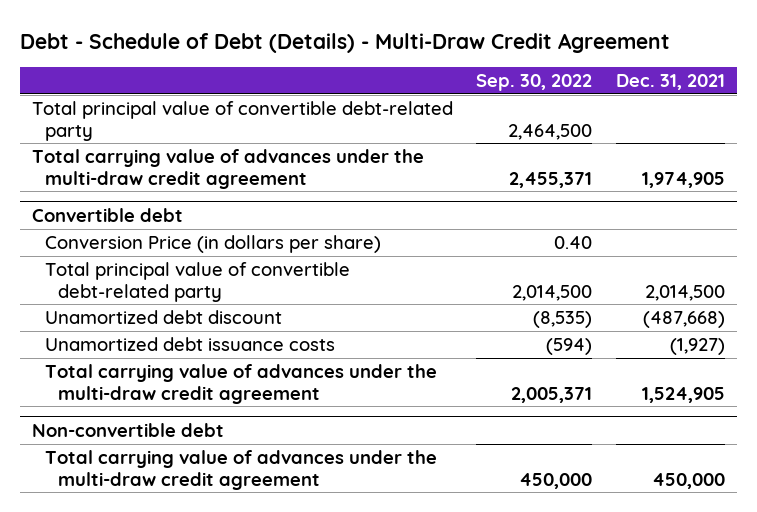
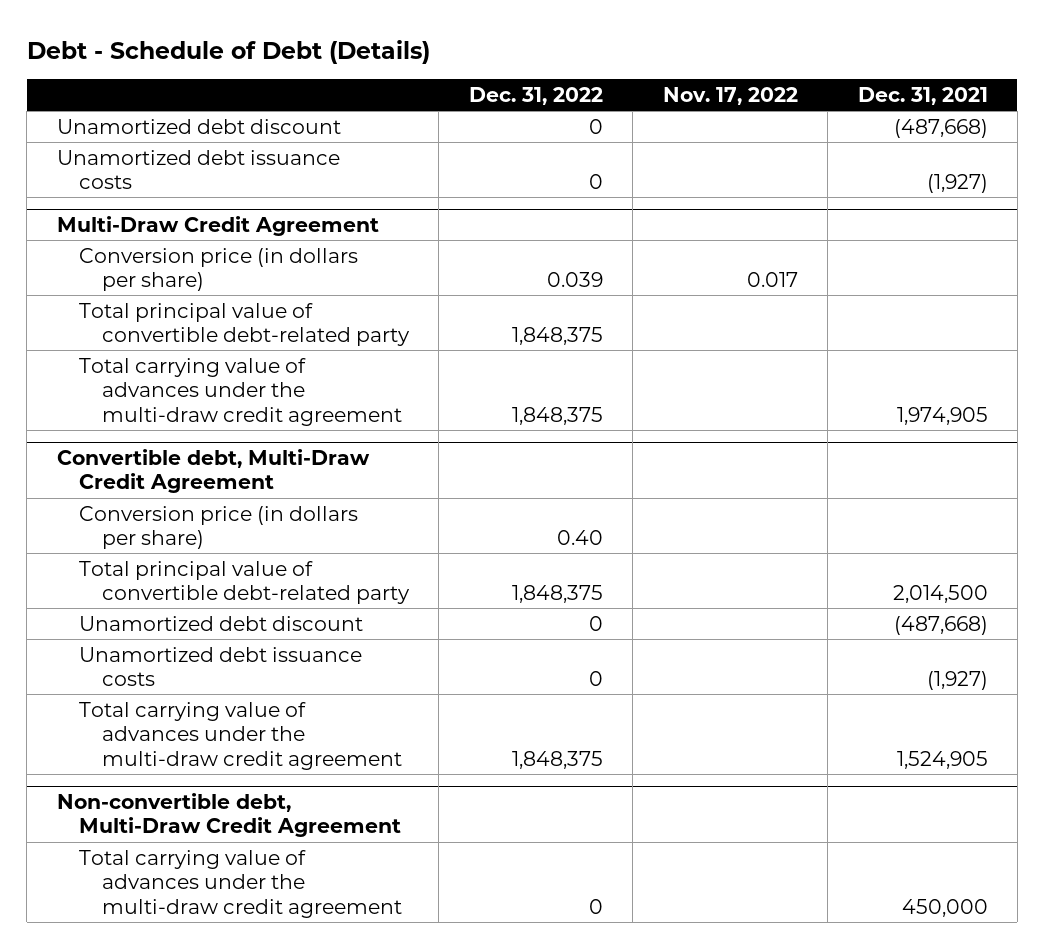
- Debt - Schedule of Debt (Details) - Multi-Draw Credit Agreement
+ Debt - Schedule of Debt (Details)
- | Sep. 30, 2022 | Dec. 31, 2021
+ | Dec. 31, 2022 | Nov. 17, 2022 | Dec. 31, 2021
+ Unamortized debt discount | 0 | | (487,668)
+ Unamortized debt issuance costs | 0 | | (1,927)
+ Multi-Draw Credit Agreement
+ Conversion price (in dollars per share) | 0.039 | 0.017 |
- Convertible debt
- Conversion Price (in dollars per share) | 0.40 |
+ Convertible debt, Multi-Draw Credit Agreement
+ Conversion price (in dollars per share) | 0.40 | |
- Non-convertible debt
+ Non-convertible debt, Multi-Draw Credit Agreement

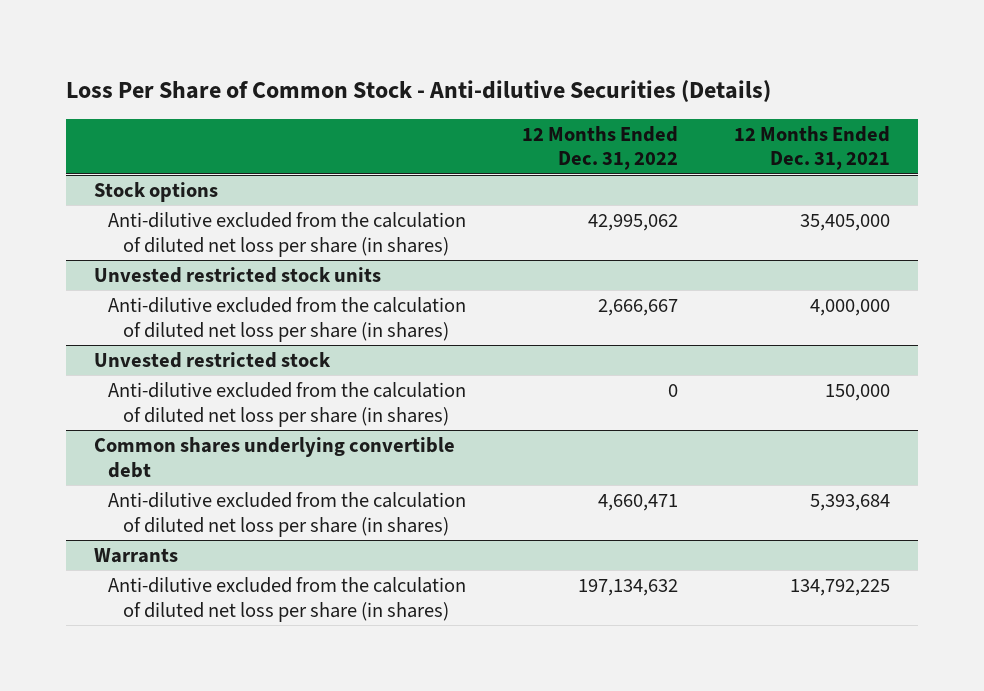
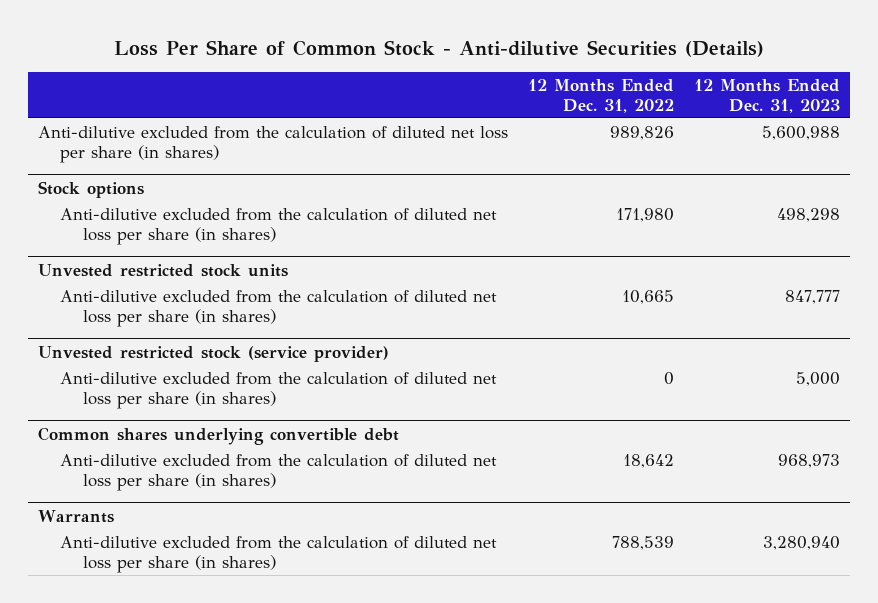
- | 12 Months Ended Dec. 31, 2022 | 12 Months Ended Dec. 31, 2021
+ | 12 Months Ended Dec. 31, 2022 | 12 Months Ended Dec. 31, 2023
+ Anti-dilutive excluded from the calculation of diluted net loss per share (in shares) | 989,826 | 5,600,988
@ Stock options
- Anti-dilutive excluded from the calculation of diluted net loss per share (in shares) | 42,995,062 | 35,405,000
+ Anti-dilutive excluded from the calculation of diluted net loss per share (in shares) | 171,980 | 498,298
@ Unvested restricted stock units
- Anti-dilutive excluded from the calculation of diluted net loss per share (in shares) | 2,666,667 | 4,000,000
- Unvested restricted stock
@ Unvested restricted stock units
+ Anti-dilutive excluded from the calculation of diluted net loss per share (in shares) | 10,665 | 847,777
+ Unvested restricted stock (service provider)
@ Common shares underlying convertible debt
- Anti-dilutive excluded from the calculation of diluted net loss per share (in shares) | 4,660,471 | 5,393,684
+ Anti-dilutive excluded from the calculation of diluted net loss per share (in shares) | 18,642 | 968,973
@ Warrants
- Anti-dilutive excluded from the calculation of diluted net loss per share (in shares) | 197,134,632 | 134,792,225
+ Anti-dilutive excluded from the calculation of diluted net loss per share (in shares) | 788,539 | 3,280,940

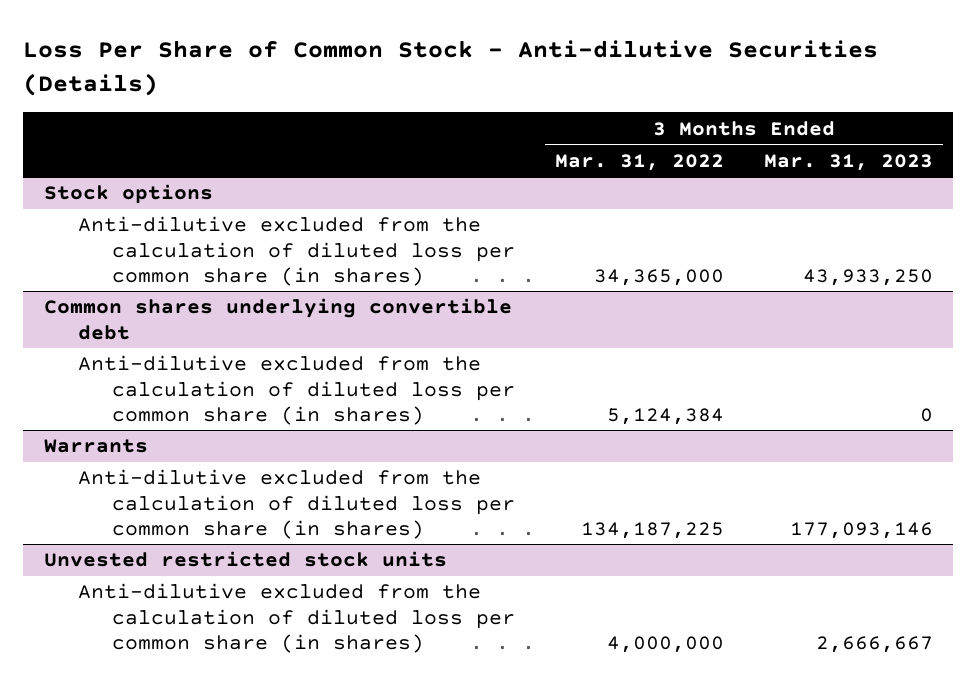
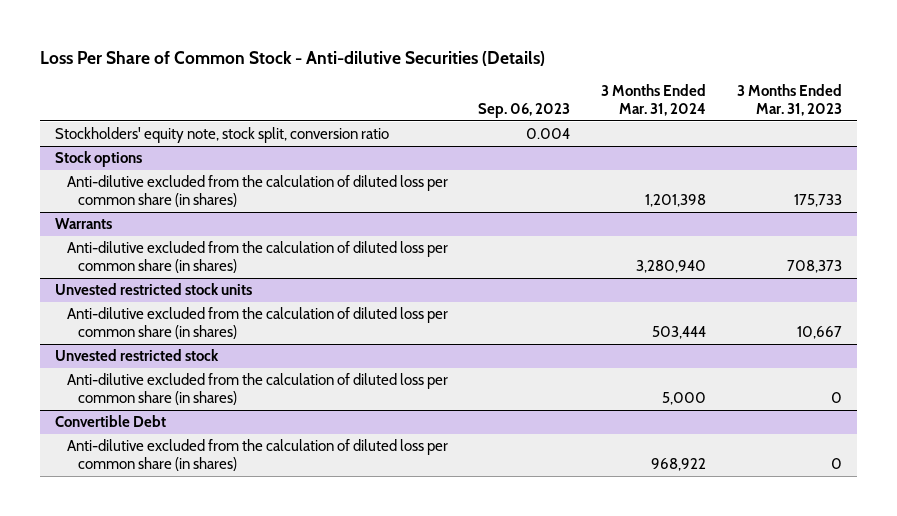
- | 3 Months Ended Mar. 31, 2022 | 3 Months Ended Mar. 31, 2023
+ | Sep. 06, 2023 | 3 Months Ended Mar. 31, 2024 | 3 Months Ended Mar. 31, 2023
+ Stockholders' equity note, stock split, conversion ratio | 0.004 | |
@ Stock options
- Anti-dilutive excluded from the calculation of diluted loss per common share (in shares) | 34,365,000 | 43,933,250
- Common shares underlying convertible debt
- Anti-dilutive excluded from the calculation of diluted loss per common share (in shares) | 5,124,384 | 0
@ Stock options
+ Anti-dilutive excluded from the calculation of diluted loss per common share (in shares) | | 1,201,398 | 175,733
@ Warrants
- Anti-dilutive excluded from the calculation of diluted loss per common share (in shares) | 134,187,225 | 177,093,146
+ Anti-dilutive excluded from the calculation of diluted loss per common share (in shares) | | 3,280,940 | 708,373
@ Unvested restricted stock units
- Anti-dilutive excluded from the calculation of diluted loss per common share (in shares) | 4,000,000 | 2,666,667
+ Anti-dilutive excluded from the calculation of diluted loss per common share (in shares) | | 503,444 | 10,667
+ Unvested restricted stock
+ Anti-dilutive excluded from the calculation of diluted loss per common share (in shares) | | 5,000 | 0
+ Convertible Debt
+ Anti-dilutive excluded from the calculation of diluted loss per common share (in shares) | | 968,922 | 0

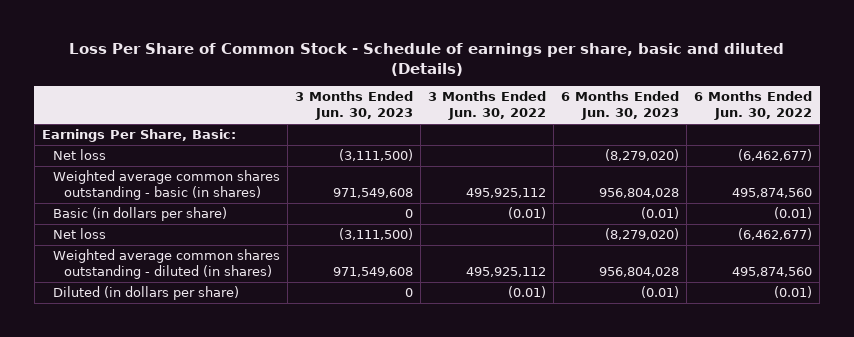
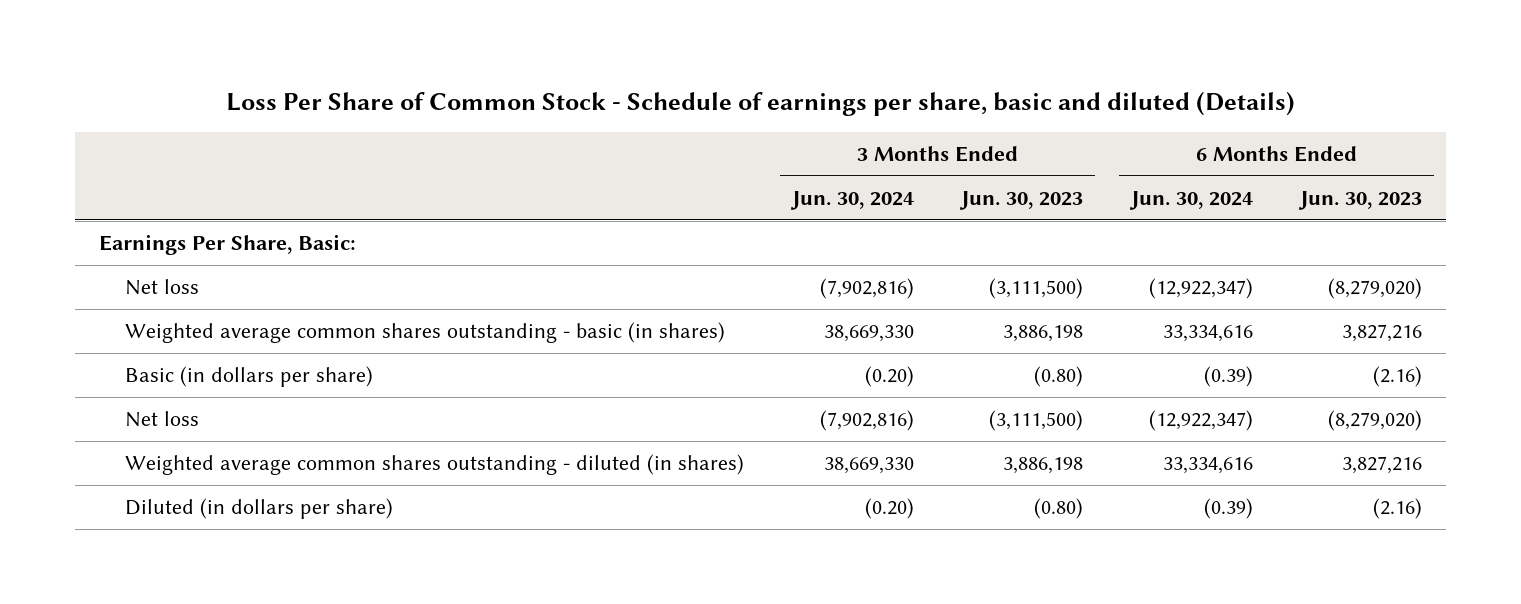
- | 3 Months Ended Jun. 30, 2023 | 3 Months Ended Jun. 30, 2022 | 6 Months Ended Jun. 30, 2023 | 6 Months Ended Jun. 30, 2022
+ | 3 Months Ended Jun. 30, 2024 | 3 Months Ended Jun. 30, 2023 | 6 Months Ended Jun. 30, 2024 | 6 Months Ended Jun. 30, 2023
- Weighted average common shares outstanding - basic (in shares) | 971,549,608 | 495,925,112 | 956,804,028 | 495,874,560
- Basic (in dollars per share) | 0 | (0.01) | (0.01) | (0.01)
+ Weighted average common shares outstanding - basic (in shares) | 38,669,330 | 3,886,198 | 33,334,616 | 3,827,216
+ Basic (in dollars per share) | (0.20) | (0.80) | (0.39) | (2.16)
- Weighted average common shares outstanding - diluted (in shares) | 971,549,608 | 495,925,112 | 956,804,028 | 495,874,560
- Diluted (in dollars per share) | 0 | (0.01) | (0.01) | (0.01)
+ Weighted average common shares outstanding - diluted (in shares) | 38,669,330 | 3,886,198 | 33,334,616 | 3,827,216
+ Diluted (in dollars per share) | (0.20) | (0.80) | (0.39) | (2.16)

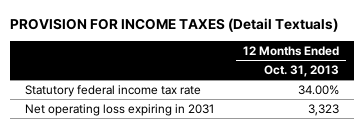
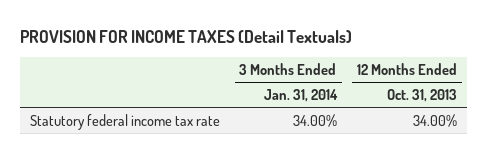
- | 12 Months Ended Oct. 31, 2013
+ | 3 Months Ended Jan. 31, 2014 | 12 Months Ended Oct. 31, 2013
- Net operating loss expiring in 2031 | 3,323

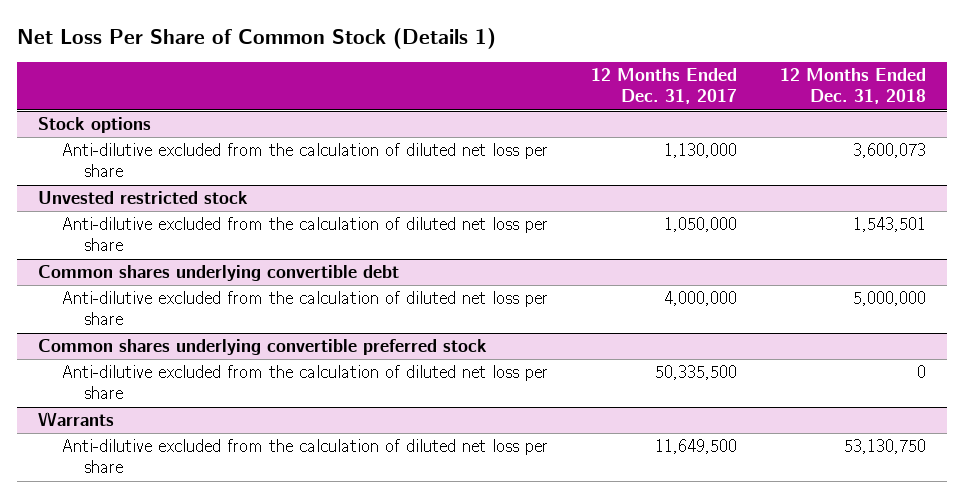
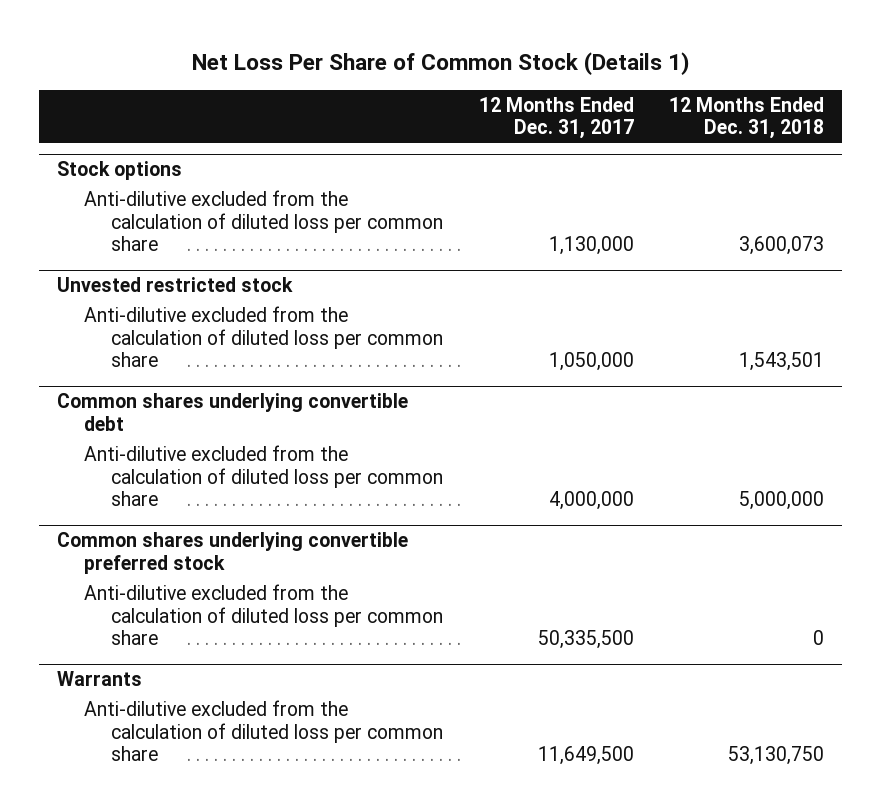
@ Stock options
- Anti-dilutive excluded from the calculation of diluted net loss per share | 1,130,000 | 3,600,073
+ Anti-dilutive excluded from the calculation of diluted loss per common share | 1,130,000 | 3,600,073
@ Unvested restricted stock
- Anti-dilutive excluded from the calculation of diluted net loss per share | 1,050,000 | 1,543,501
+ Anti-dilutive excluded from the calculation of diluted loss per common share | 1,050,000 | 1,543,501
@ Common shares underlying convertible debt
- Anti-dilutive excluded from the calculation of diluted net loss per share | 4,000,000 | 5,000,000
+ Anti-dilutive excluded from the calculation of diluted loss per common share | 4,000,000 | 5,000,000
@ Common shares underlying convertible preferred stock
- Anti-dilutive excluded from the calculation of diluted net loss per share | 50,335,500 | 0
+ Anti-dilutive excluded from the calculation of diluted loss per common share | 50,335,500 | 0
@ Warrants
- Anti-dilutive excluded from the calculation of diluted net loss per share | 11,649,500 | 53,130,750
+ Anti-dilutive excluded from the calculation of diluted loss per common share | 11,649,500 | 53,130,750

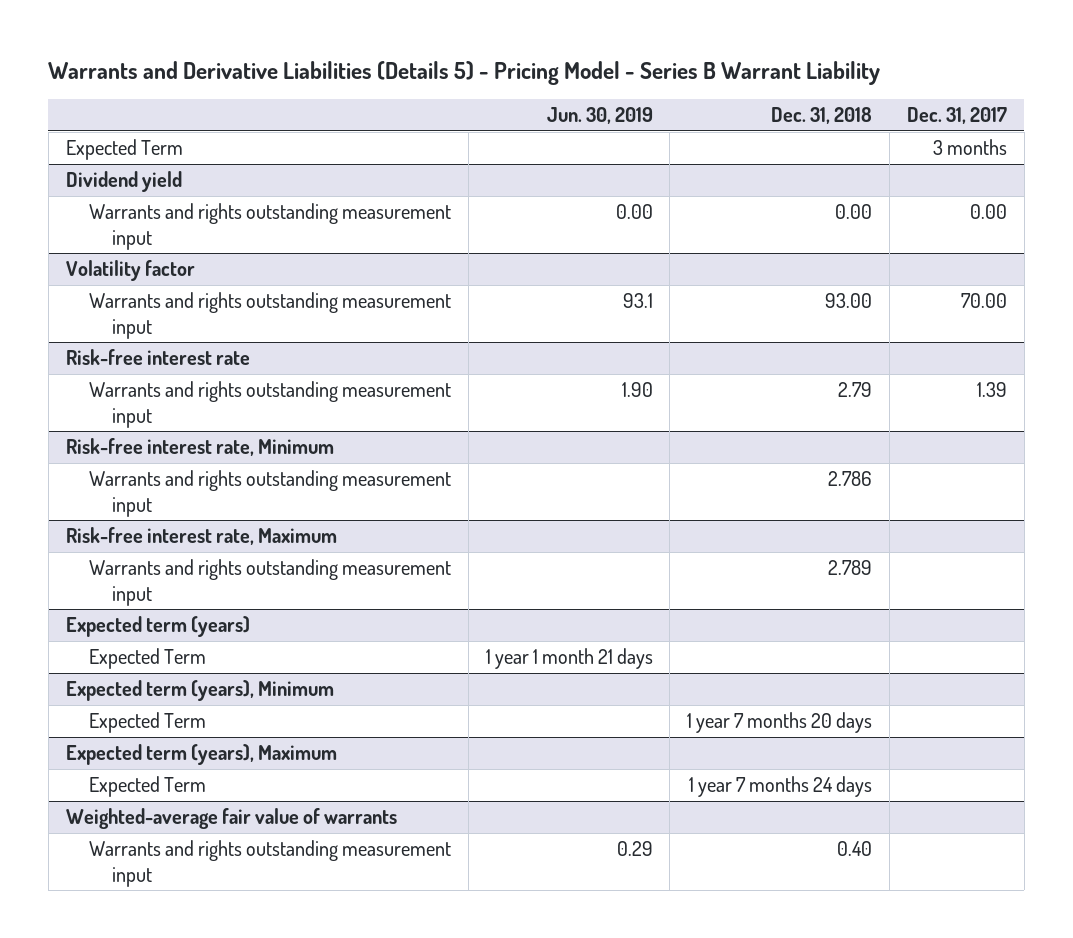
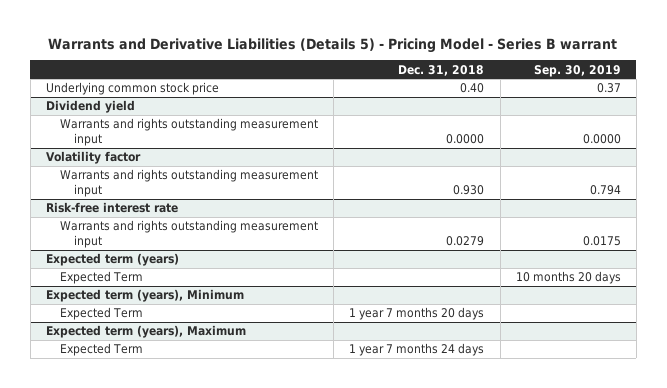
- Warrants and Derivative Liabilities (Details 5) - Pricing Model - Series B Warrant Liability
+ Warrants and Derivative Liabilities (Details 5) - Pricing Model - Series B warrant
- | Jun. 30, 2019 | Dec. 31, 2018 | Dec. 31, 2017
+ | Dec. 31, 2018 | Sep. 30, 2019
- Expected Term | | | 3 months
+ Underlying common stock price | 0.40 | 0.37
@ Dividend yield
- Warrants and rights outstanding measurement input | 0.00 | 0.00 | 0.00
+ Warrants and rights outstanding measurement input | 0.0000 | 0.0000
@ Volatility factor
- Warrants and rights outstanding measurement input | 93.1 | 93.00 | 70.00
+ Warrants and rights outstanding measurement input | 0.930 | 0.794
@ Risk-free interest rate
- Warrants and rights outstanding measurement input | 1.90 | 2.79 | 1.39
- Risk-free interest rate, Minimum
- Warrants and rights outstanding measurement input | | 2.786 |
- Risk-free interest rate, Maximum
- Warrants and rights outstanding measurement input | | 2.789 |
@ Risk-free interest rate
+ Warrants and rights outstanding measurement input | 0.0279 | 0.0175
- Weighted-average fair value of warrants
- Warrants and rights outstanding measurement input | 0.29 | 0.40 |

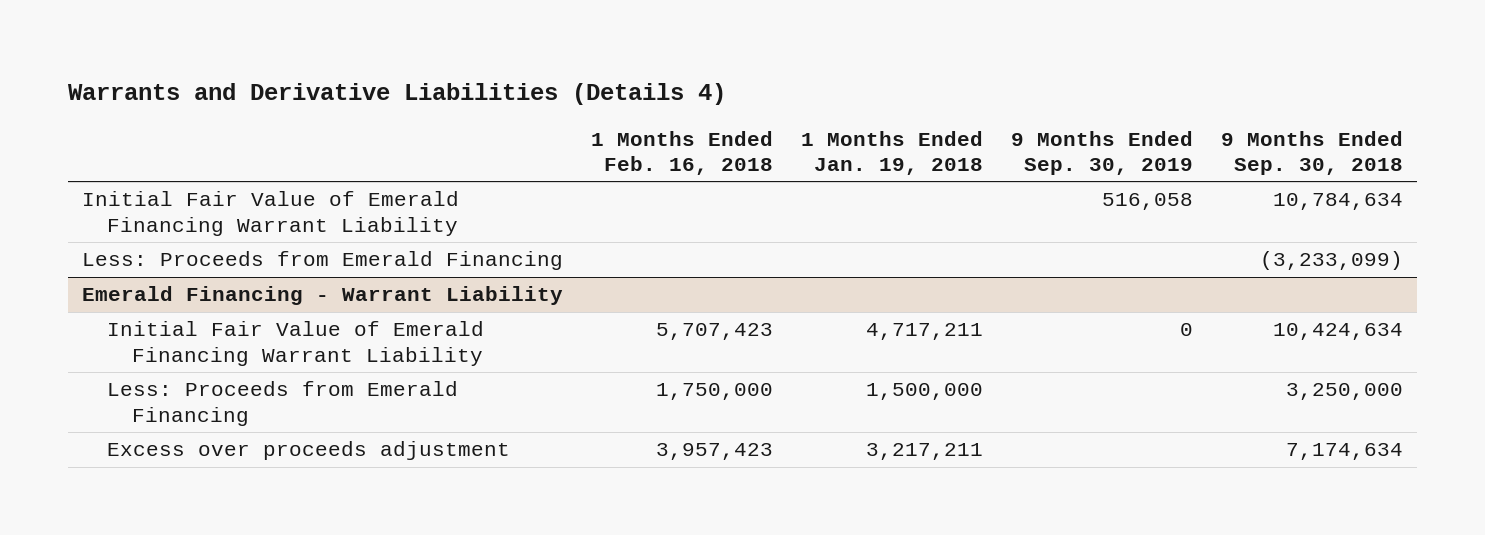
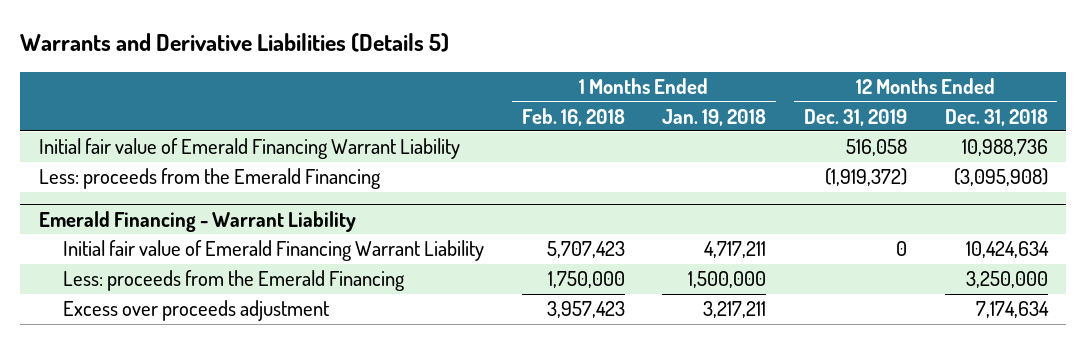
- Warrants and Derivative Liabilities (Details 4)
+ Warrants and Derivative Liabilities (Details 5)
- | 1 Months Ended Feb. 16, 2018 | 1 Months Ended Jan. 19, 2018 | 9 Months Ended Sep. 30, 2019 | 9 Months Ended Sep. 30, 2018
+ | 1 Months Ended Feb. 16, 2018 | 1 Months Ended Jan. 19, 2018 | 12 Months Ended Dec. 31, 2019 | 12 Months Ended Dec. 31, 2018
- Initial Fair Value of Emerald Financing Warrant Liability | | | 516,058 | 10,784,634
- Less: Proceeds from Emerald Financing | | | | (3,233,099)
+ Initial fair value of Emerald Financing Warrant Liability | | | 516,058 | 10,988,736
+ Less: proceeds from the Emerald Financing | | | (1,919,372) | (3,095,908)
@ Emerald Financing - Warrant Liability
- Initial Fair Value of Emerald Financing Warrant Liability | 5,707,423 | 4,717,211 | 0 | 10,424,634
- Less: Proceeds from Emerald Financing | 1,750,000 | 1,500,000 | | 3,250,000
+ Initial fair value of Emerald Financing Warrant Liability | 5,707,423 | 4,717,211 | 0 | 10,424,634
+ Less: proceeds from the Emerald Financing | 1,750,000 | 1,500,000 | | 3,250,000

